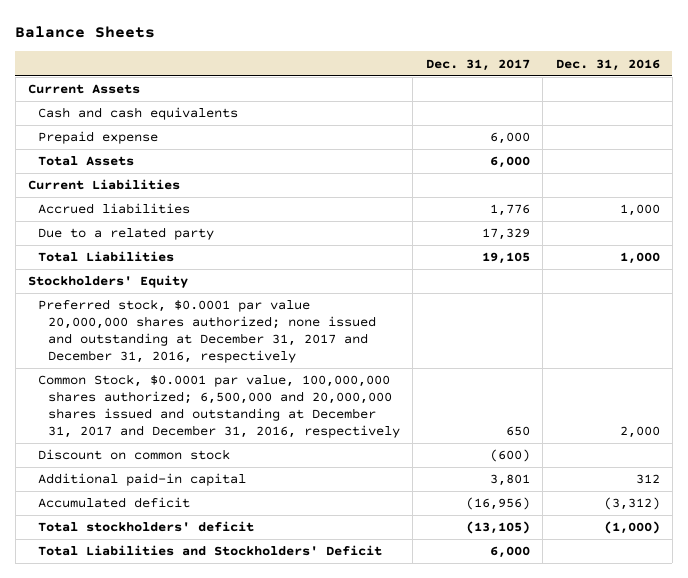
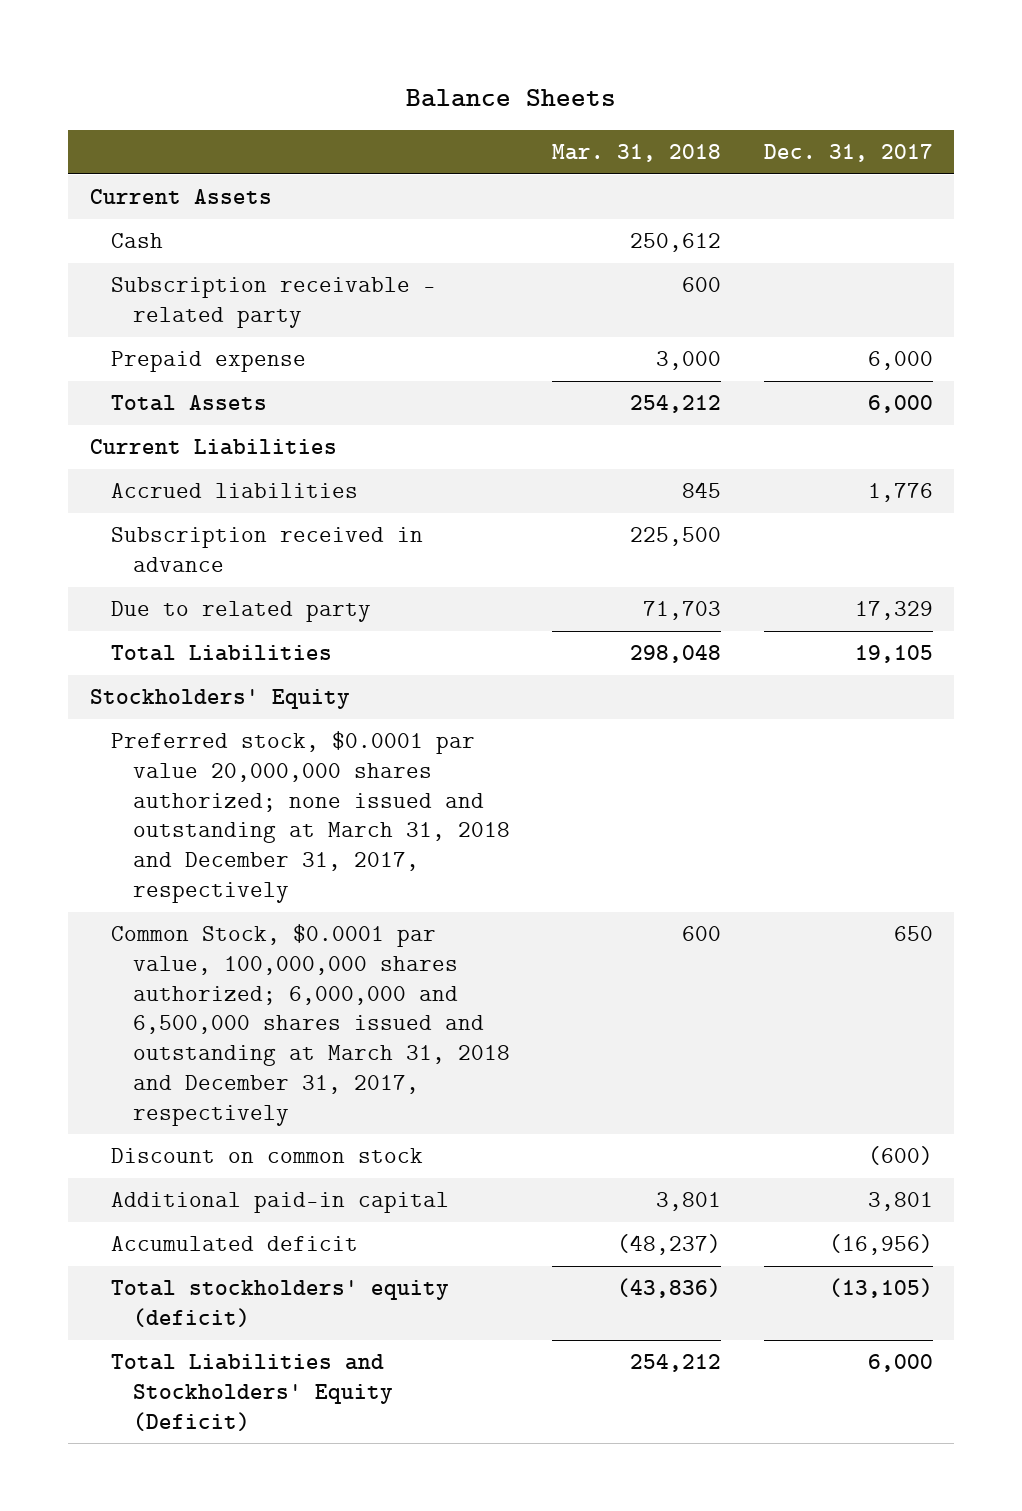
- | Dec. 31, 2017 | Dec. 31, 2016
+ | Mar. 31, 2018 | Dec. 31, 2017
- Cash and cash equivalents
+ Cash | 250,612 |
+ Subscription receivable - related party | 600 |
- Due to a related party | 17,329 |
+ Subscription received in advance | 225,500 |
+ Due to related party | 71,703 | 17,329
- Preferred stock, $0.0001 par value 20,000,000 shares authorized; none issued and outstanding at December 31, 2017 and December 31, 2016, respectively
- Common Stock, $0.0001 par value, 100,000,000 shares authorized; 6,500,000 and 20,000,000 shares issued and outstanding at December 31, 2017 and December 31, 2016, respectively | 650 | 2,000
+ Preferred stock, $0.0001 par value 20,000,000 shares authorized; none issued and outstanding at March 31, 2018 and December 31, 2017, respectively
+ Common Stock, $0.0001 par value, 100,000,000 shares authorized; 6,000,000 and 6,500,000 shares issued and outstanding at March 31, 2018 and December 31, 2017, respectively | 600 | 650
- Total stockholders' deficit | (13,105) | (1,000)
- Total Liabilities and Stockholders' Deficit | 6,000 |
+ Total stockholders' equity (deficit) | (43,836) | (13,105)
+ Total Liabilities and Stockholders' Equity (Deficit) | 254,212 | 6,000

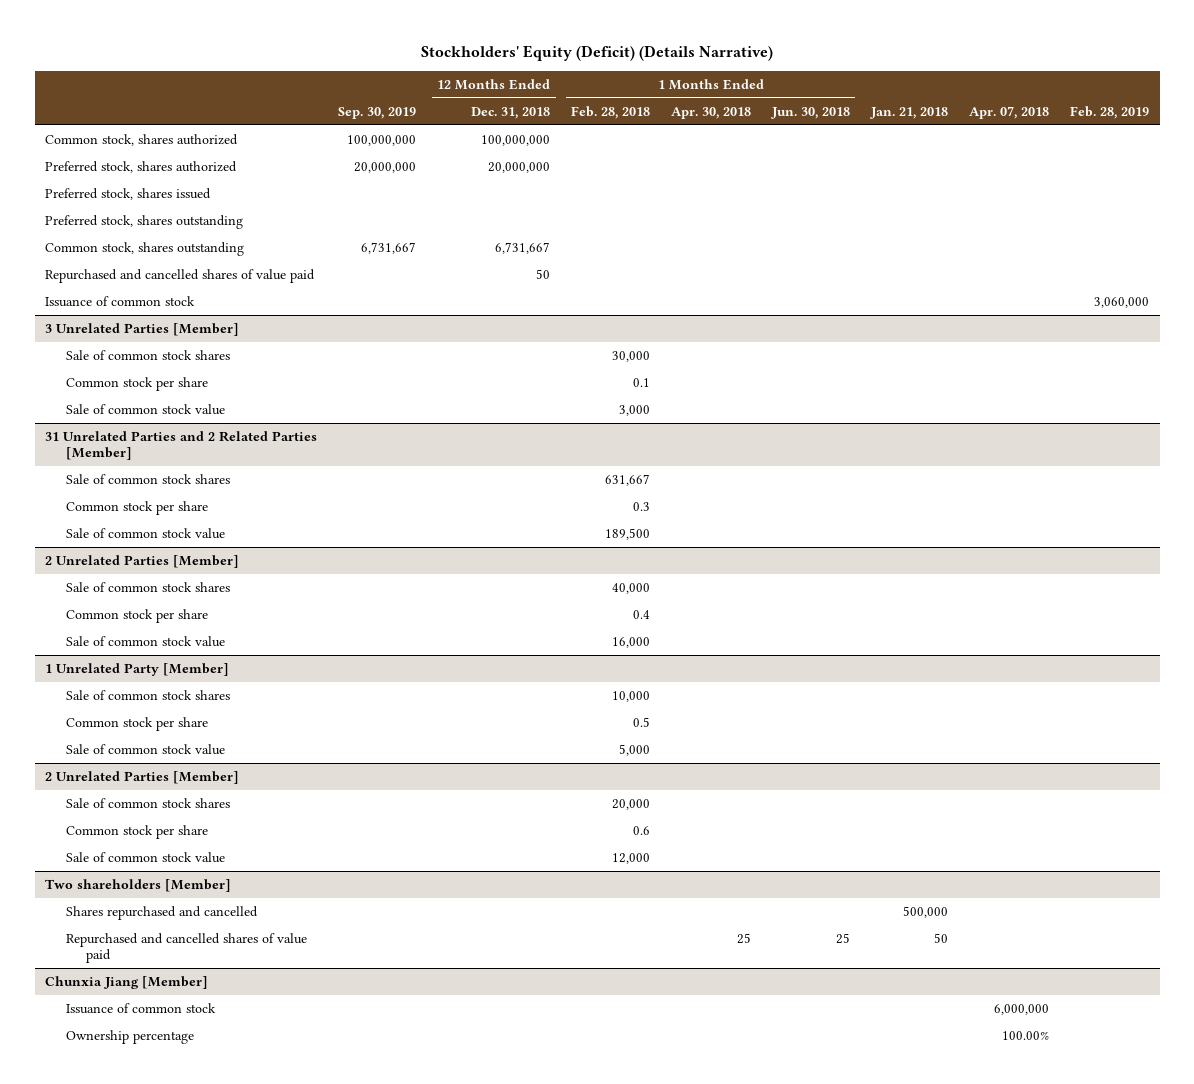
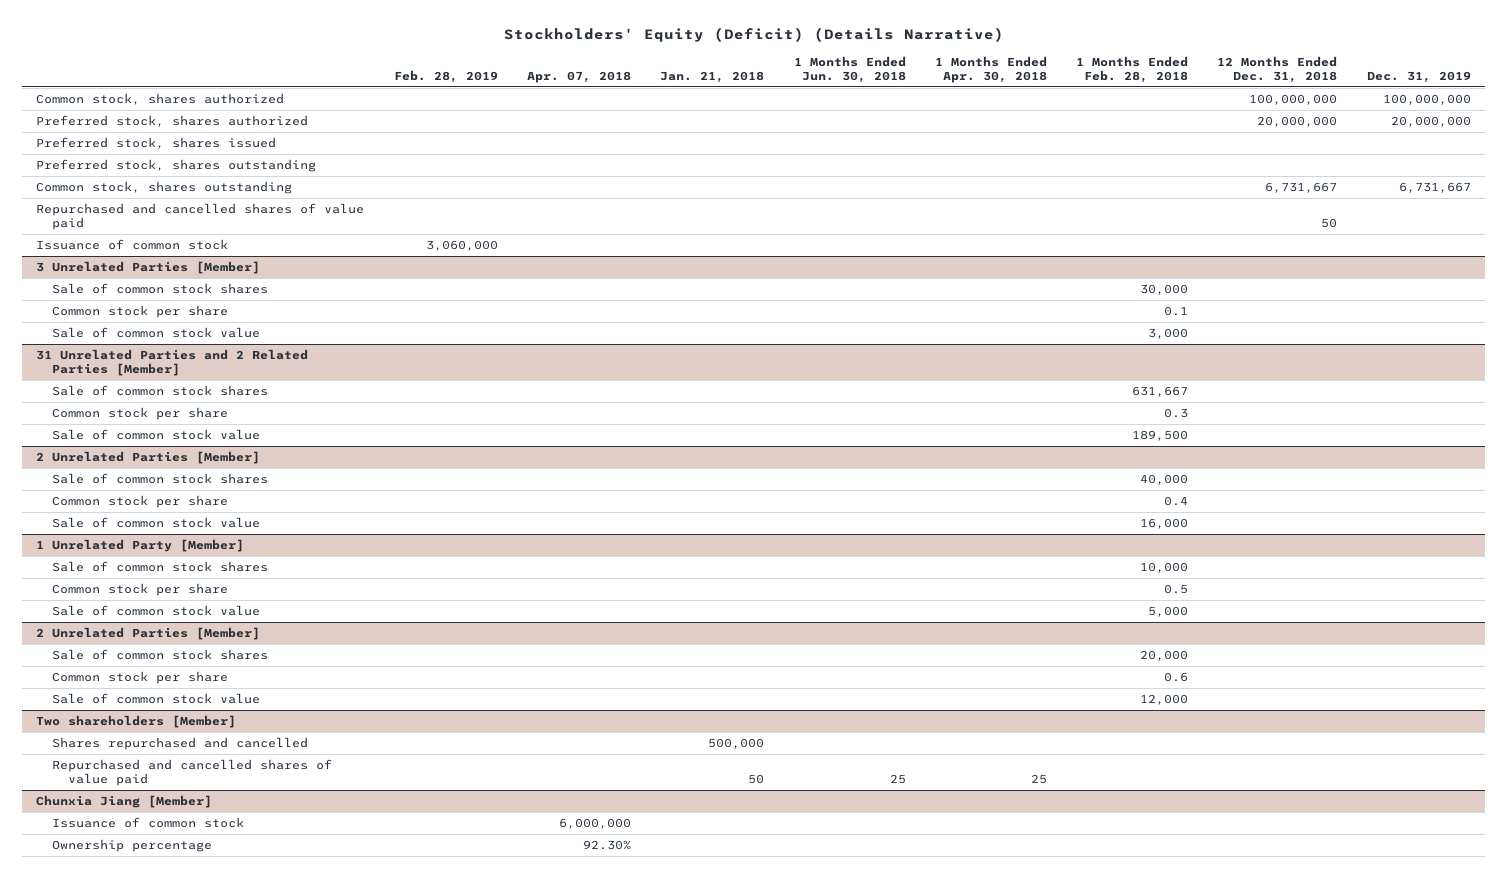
- | Sep. 30, 2019 | 12 Months Ended Dec. 31, 2018 | 1 Months Ended Feb. 28, 2018 | 1 Months Ended Apr. 30, 2018 | 1 Months Ended Jun. 30, 2018 | Jan. 21, 2018 | Apr. 07, 2018 | Feb. 28, 2019
+ | Feb. 28, 2019 | Apr. 07, 2018 | Jan. 21, 2018 | 1 Months Ended Jun. 30, 2018 | 1 Months Ended Apr. 30, 2018 | 1 Months Ended Feb. 28, 2018 | 12 Months Ended Dec. 31, 2018 | Dec. 31, 2019
@ Chunxia Jiang [Member]
- Ownership percentage | | | | | | | 100.00% |
+ Ownership percentage | | 92.30% | | | | | |

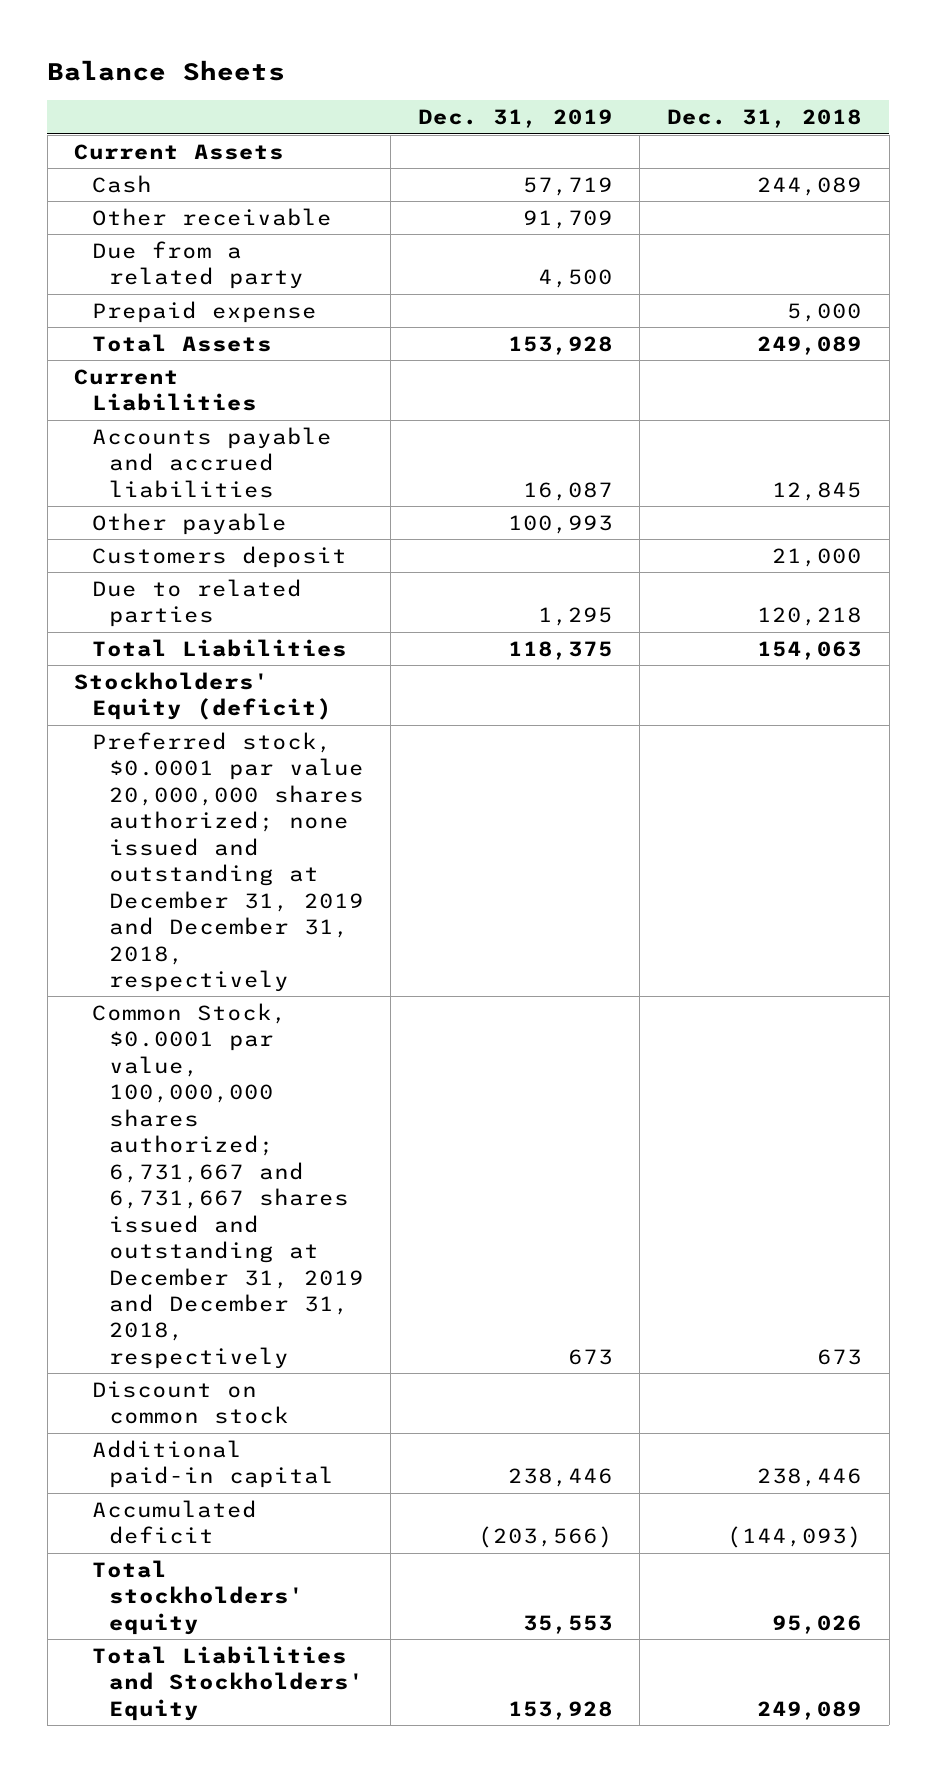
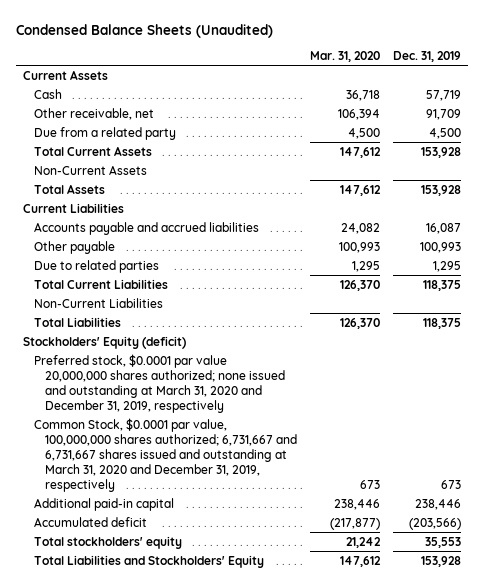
- Balance Sheets
+ Condensed Balance Sheets (Unaudited)
- | Dec. 31, 2019 | Dec. 31, 2018
+ | Mar. 31, 2020 | Dec. 31, 2019
- Other receivable | 91,709 |
+ Other receivable, net | 106,394 | 91,709
- Prepaid expense | | 5,000
+ Total Current Assets | 147,612 | 153,928
+ Non-Current Assets
- Customers deposit | | 21,000
+ Total Current Liabilities | 126,370 | 118,375
+ Non-Current Liabilities
- Preferred stock, $0.0001 par value 20,000,000 shares authorized; none issued and outstanding at December 31, 2019 and December 31, 2018, respectively
- Common Stock, $0.0001 par value, 100,000,000 shares authorized; 6,731,667 and 6,731,667 shares issued and outstanding at December 31, 2019 and December 31, 2018, respectively | 673 | 673
- Discount on common stock
+ Preferred stock, $0.0001 par value 20,000,000 shares authorized; none issued and outstanding at March 31, 2020 and December 31, 2019, respectively
+ Common Stock, $0.0001 par value, 100,000,000 shares authorized; 6,731,667 and 6,731,667 shares issued and outstanding at March 31, 2020 and December 31, 2019, respectively | 673 | 673

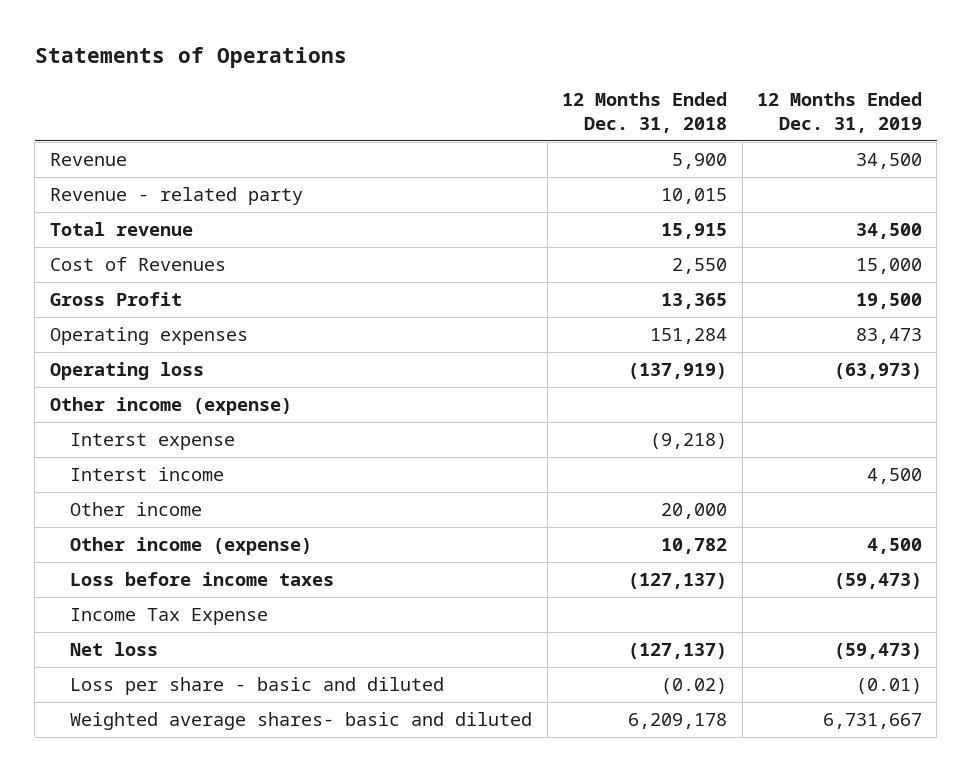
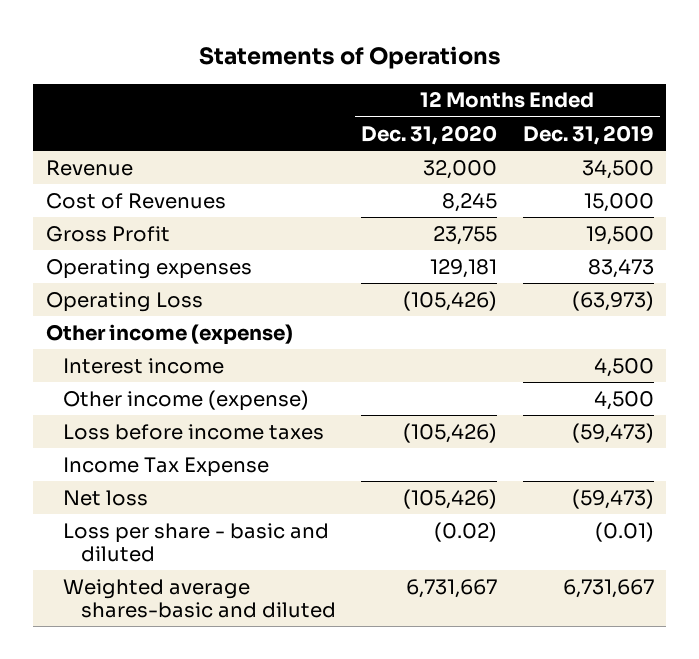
- | 12 Months Ended Dec. 31, 2018 | 12 Months Ended Dec. 31, 2019
+ | 12 Months Ended Dec. 31, 2020 | 12 Months Ended Dec. 31, 2019
- Revenue - related party | 10,015 |
- Total revenue | 15,915 | 34,500
- Operating loss | (137,919) | (63,973)
+ Operating Loss | (105,426) | (63,973)
- Interst expense | (9,218) |
- Interst income | | 4,500
- Other income | 20,000 |
+ Interest income | | 4,500
- Weighted average shares- basic and diluted | 6,209,178 | 6,731,667
+ Weighted average shares-basic and diluted | 6,731,667 | 6,731,667

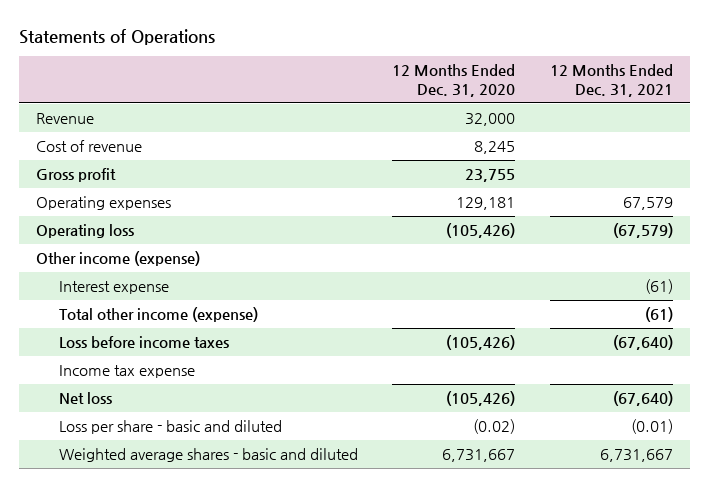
- | 12 Months Ended Dec. 31, 2020 | 12 Months Ended Dec. 31, 2019
+ | 12 Months Ended Dec. 31, 2020 | 12 Months Ended Dec. 31, 2021
- Cost of Revenues | 8,245 | 15,000
- Gross Profit | 23,755 | 19,500
+ Cost of revenue | 8,245 |
+ Gross profit | 23,755 |
- Operating Loss | (105,426) | (63,973)
- Other income (expense)
- Interest income | | 4,500
+ Operating loss | (105,426) | (67,579)
+ Interest expense | | (61)
+ Total other income (expense) | | (61)
- Income Tax Expense
+ Income tax expense
- Weighted average shares-basic and diluted | 6,731,667 | 6,731,667
+ Weighted average shares - basic and diluted | 6,731,667 | 6,731,667

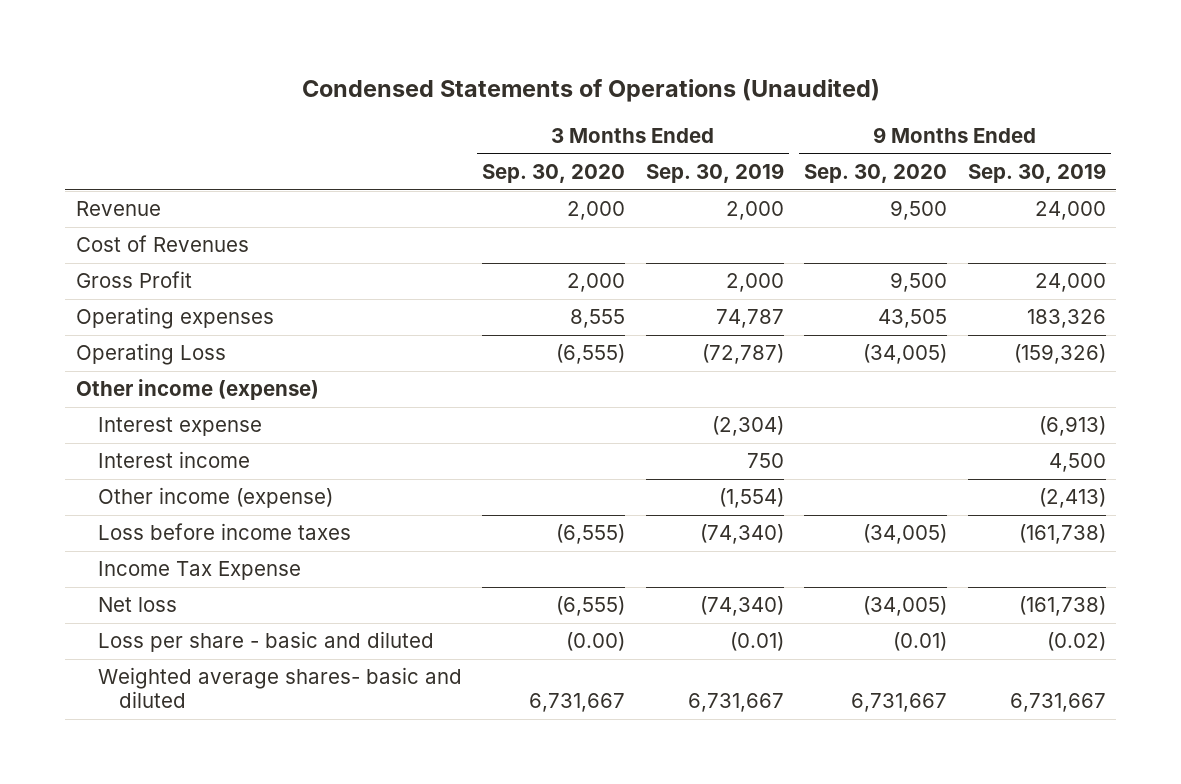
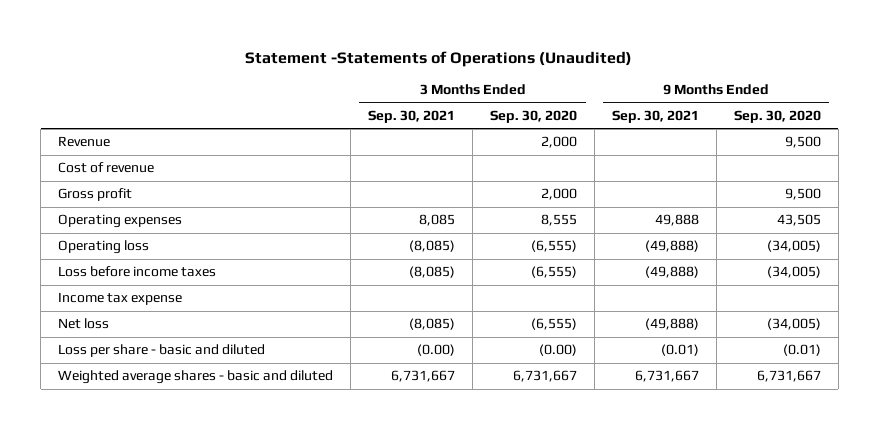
- Condensed Statements of Operations (Unaudited)
+ Statement -Statements of Operations (Unaudited)
- | 3 Months Ended Sep. 30, 2020 | 3 Months Ended Sep. 30, 2019 | 9 Months Ended Sep. 30, 2020 | 9 Months Ended Sep. 30, 2019
+ | 3 Months Ended Sep. 30, 2021 | 3 Months Ended Sep. 30, 2020 | 9 Months Ended Sep. 30, 2021 | 9 Months Ended Sep. 30, 2020
- Cost of Revenues
- Gross Profit | 2,000 | 2,000 | 9,500 | 24,000
+ Cost of revenue
+ Gross profit | | 2,000 | | 9,500
- Operating Loss | (6,555) | (72,787) | (34,005) | (159,326)
- Other income (expense)
- Interest expense | | (2,304) | | (6,913)
- Interest income | | 750 | | 4,500
- Other income (expense) | | (1,554) | | (2,413)
+ Operating loss | (8,085) | (6,555) | (49,888) | (34,005)
- Income Tax Expense
+ Income tax expense
- Weighted average shares- basic and diluted | 6,731,667 | 6,731,667 | 6,731,667 | 6,731,667
+ Weighted average shares - basic and diluted | 6,731,667 | 6,731,667 | 6,731,667 | 6,731,667

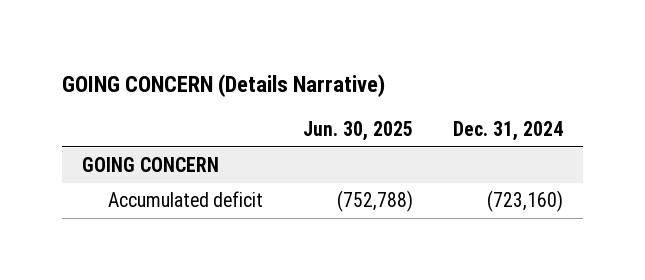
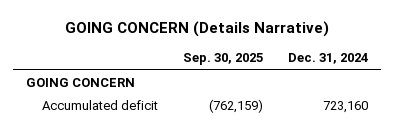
- | Jun. 30, 2025 | Dec. 31, 2024
+ | Sep. 30, 2025 | Dec. 31, 2024
- Accumulated deficit | (752,788) | (723,160)
+ Accumulated deficit | (762,159) | 723,160

